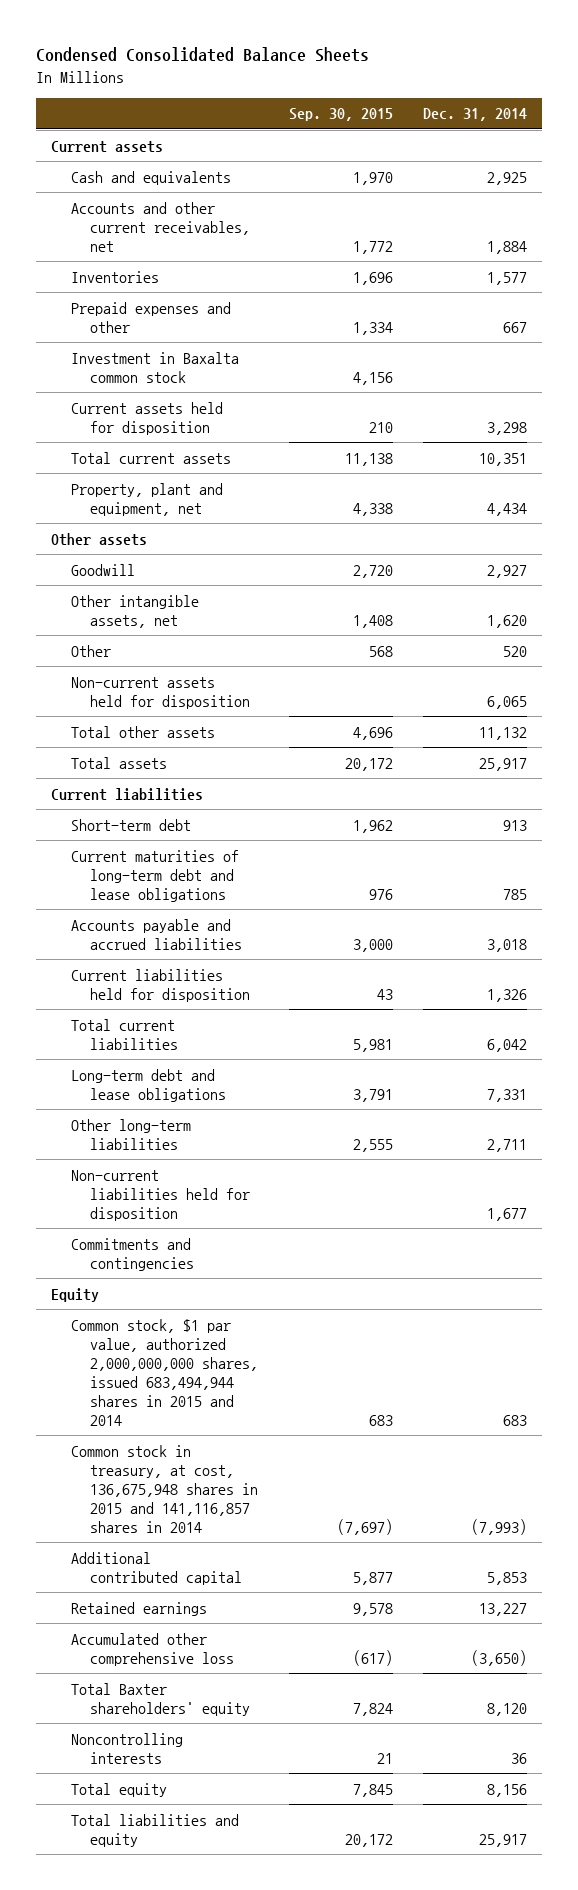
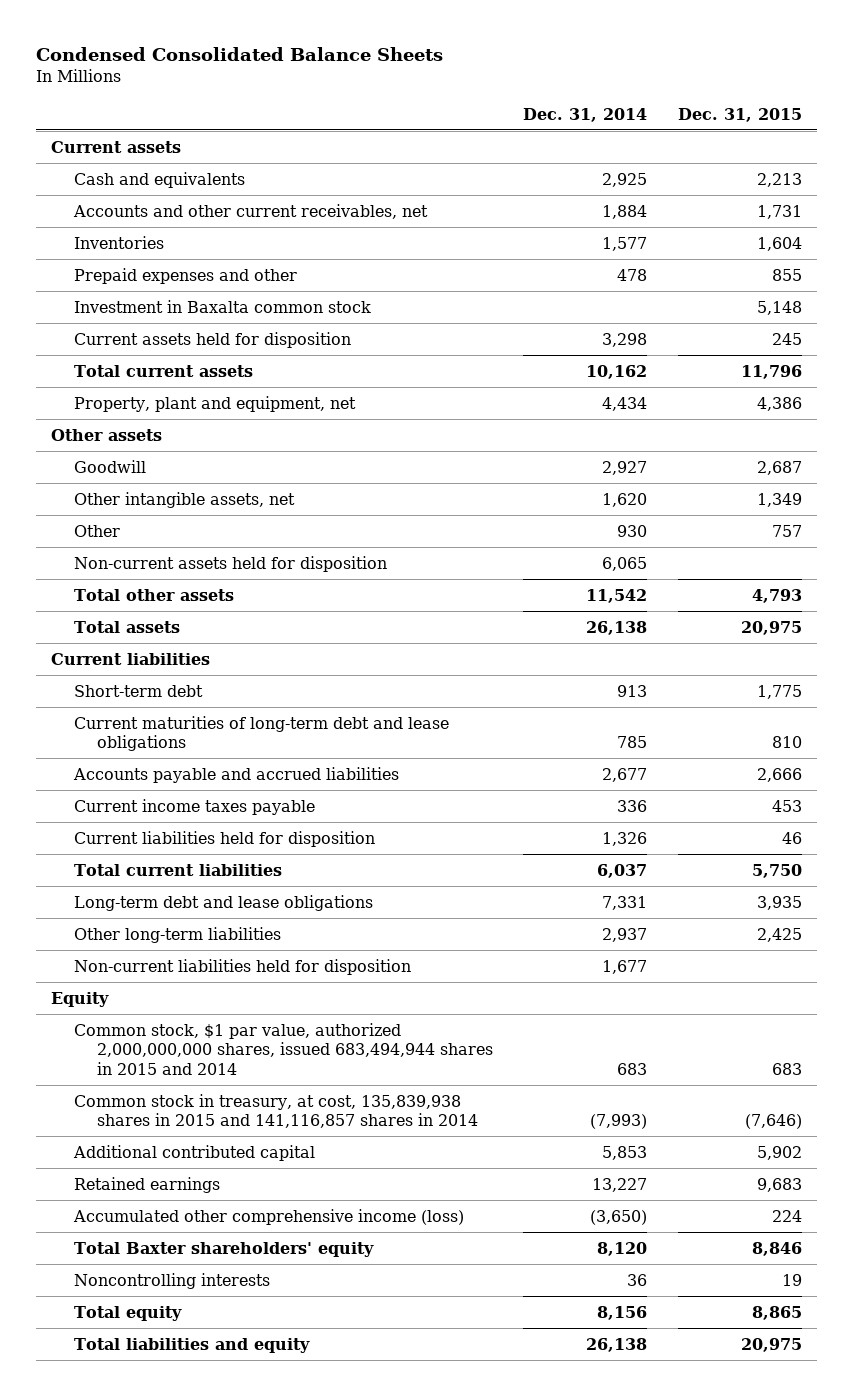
- | Sep. 30, 2015 | Dec. 31, 2014
+ | Dec. 31, 2014 | Dec. 31, 2015
- Prepaid expenses and other | 1,334 | 667
+ Prepaid expenses and other | 478 | 855
- Total current assets | 11,138 | 10,351
+ Total current assets | 10,162 | 11,796
- Other | 568 | 520
+ Other | 930 | 757
- Total other assets | 4,696 | 11,132
- Total assets | 20,172 | 25,917
+ Total other assets | 11,542 | 4,793
+ Total assets | 26,138 | 20,975
- Accounts payable and accrued liabilities | 3,000 | 3,018
+ Accounts payable and accrued liabilities | 2,677 | 2,666
+ Current income taxes payable | 336 | 453
- Total current liabilities | 5,981 | 6,042
+ Total current liabilities | 6,037 | 5,750
- Other long-term liabilities | 2,555 | 2,711
+ Other long-term liabilities | 2,937 | 2,425
- Commitments and contingencies
- Common stock in treasury, at cost, 136,675,948 shares in 2015 and 141,116,857 shares in 2014 | (7,697) | (7,993)
+ Common stock in treasury, at cost, 135,839,938 shares in 2015 and 141,116,857 shares in 2014 | (7,993) | (7,646)
- Accumulated other comprehensive loss | (617) | (3,650)
+ Accumulated other comprehensive income (loss) | (3,650) | 224
- Total liabilities and equity | 20,172 | 25,917
+ Total liabilities and equity | 26,138 | 20,975

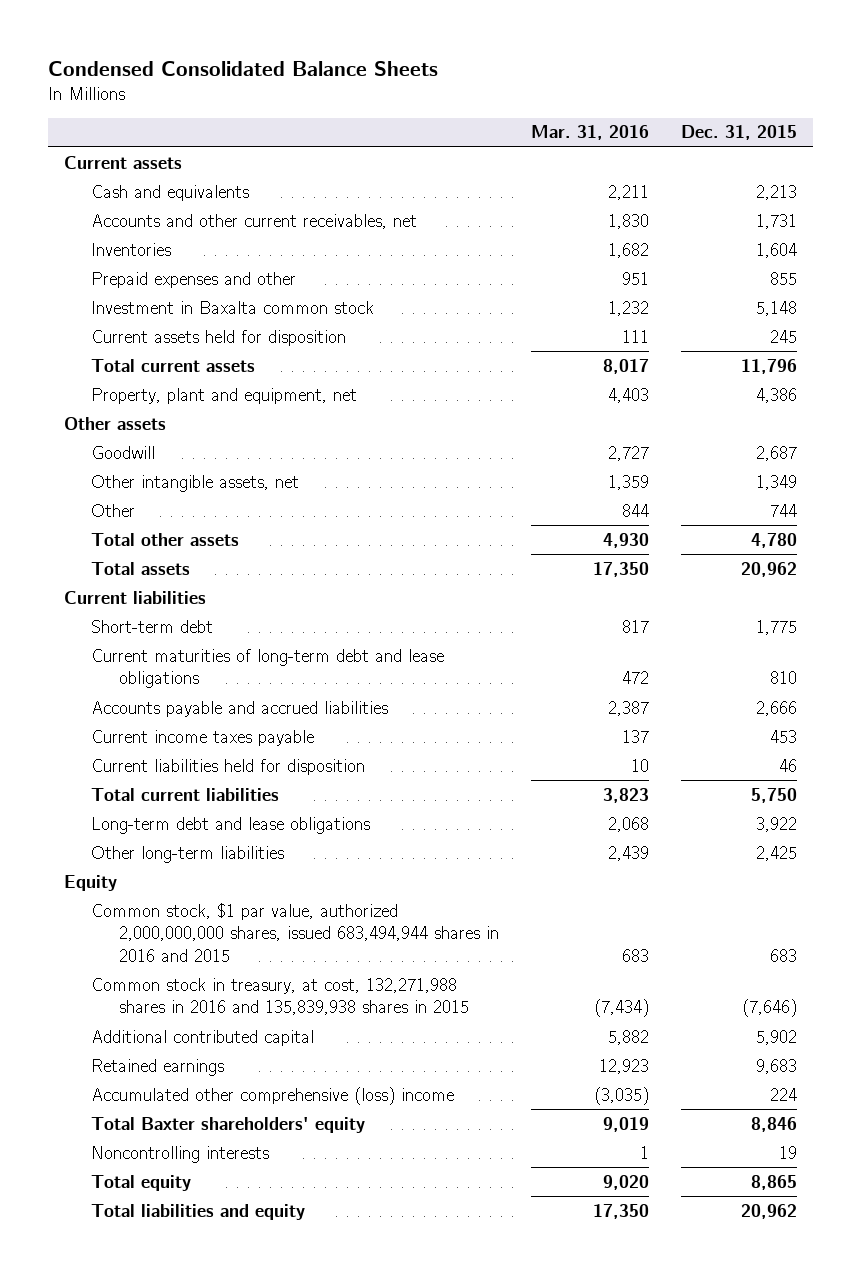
- | Dec. 31, 2014 | Dec. 31, 2015
+ | Mar. 31, 2016 | Dec. 31, 2015
- Other | 930 | 757
- Non-current assets held for disposition | 6,065 |
- Total other assets | 11,542 | 4,793
- Total assets | 26,138 | 20,975
+ Other | 844 | 744
+ Total other assets | 4,930 | 4,780
+ Total assets | 17,350 | 20,962
- Long-term debt and lease obligations | 7,331 | 3,935
+ Long-term debt and lease obligations | 2,068 | 3,922
- Non-current liabilities held for disposition | 1,677 |
- Common stock, $1 par value, authorized 2,000,000,000 shares, issued 683,494,944 shares in 2015 and 2014 | 683 | 683
- Common stock in treasury, at cost, 135,839,938 shares in 2015 and 141,116,857 shares in 2014 | (7,993) | (7,646)
+ Common stock, $1 par value, authorized 2,000,000,000 shares, issued 683,494,944 shares in 2016 and 2015 | 683 | 683
+ Common stock in treasury, at cost, 132,271,988 shares in 2016 and 135,839,938 shares in 2015 | (7,434) | (7,646)
- Accumulated other comprehensive income (loss) | (3,650) | 224
+ Accumulated other comprehensive (loss) income | (3,035) | 224
- Total liabilities and equity | 26,138 | 20,975
+ Total liabilities and equity | 17,350 | 20,962

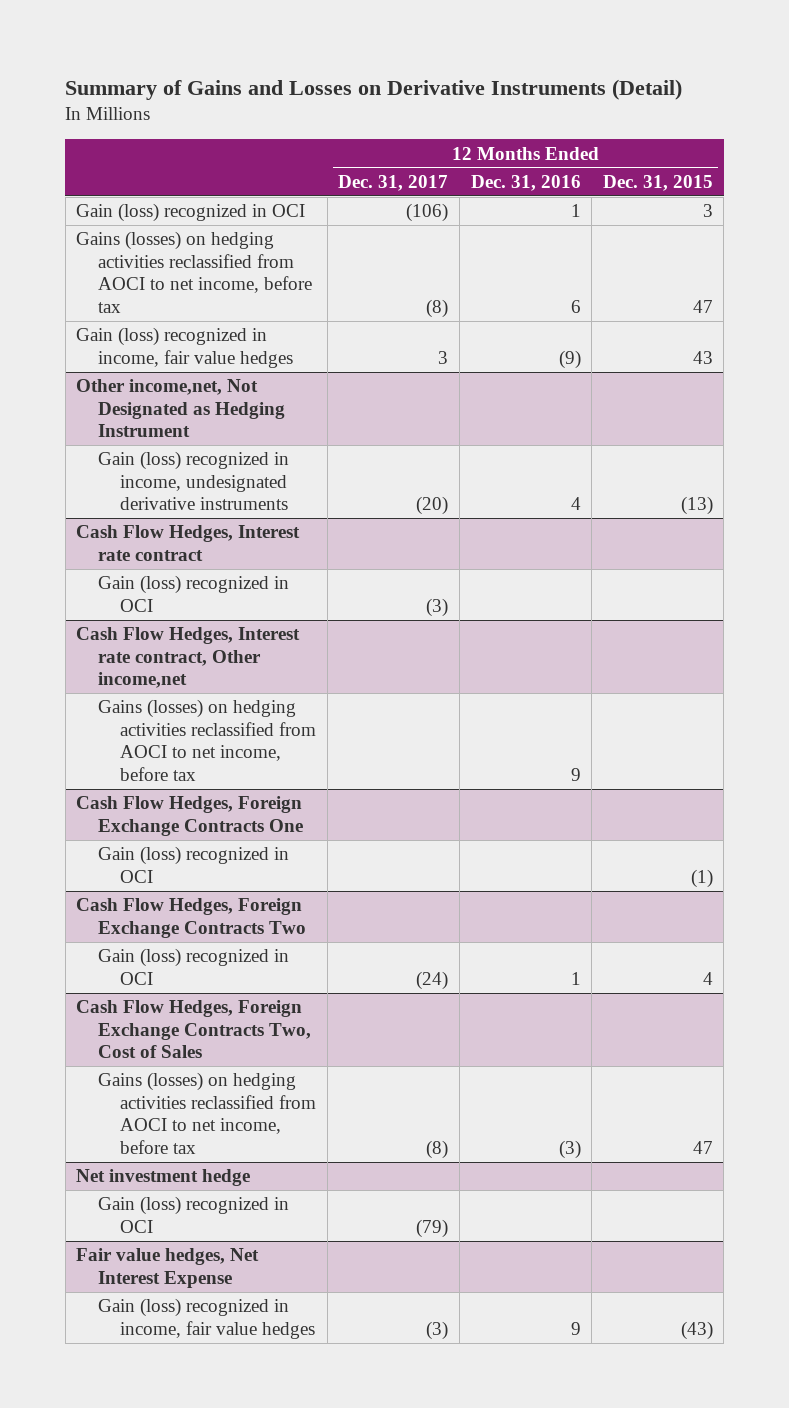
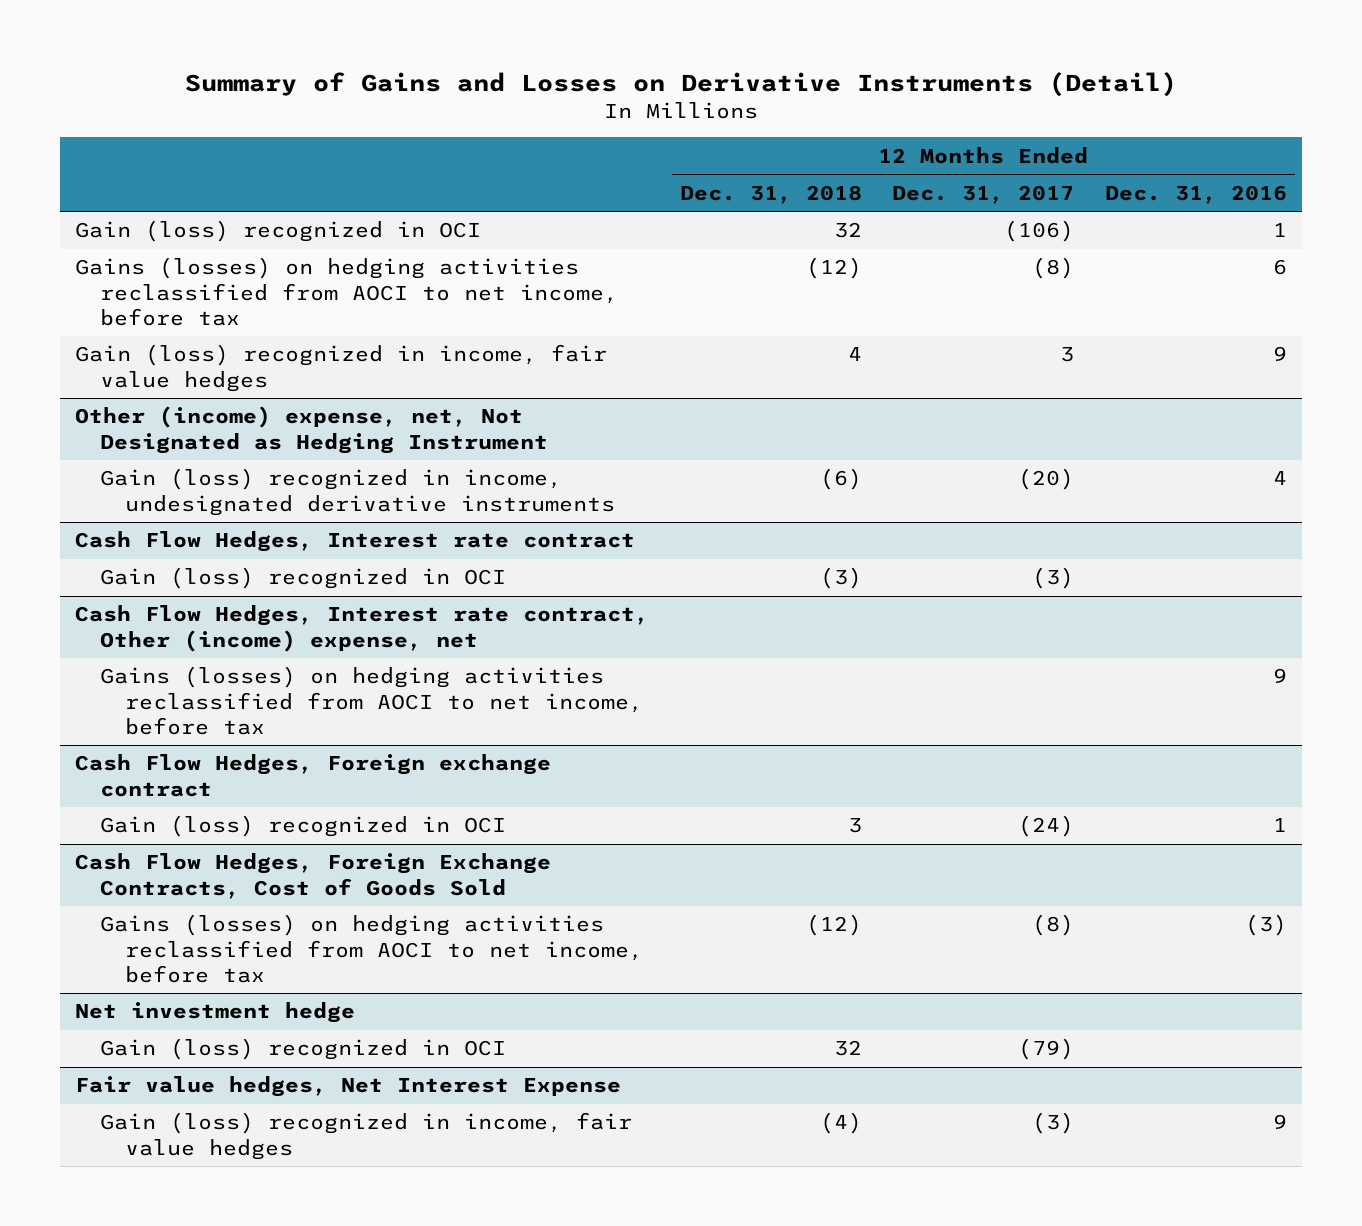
- | 12 Months Ended Dec. 31, 2017 | 12 Months Ended Dec. 31, 2016 | 12 Months Ended Dec. 31, 2015
+ | 12 Months Ended Dec. 31, 2018 | 12 Months Ended Dec. 31, 2017 | 12 Months Ended Dec. 31, 2016
- Gain (loss) recognized in income, fair value hedges | 3 | (9) | 43
- Other income,net, Not Designated as Hedging Instrument
+ Gain (loss) recognized in income, fair value hedges | 4 | 3 | 9
+ Other (income) expense, net, Not Designated as Hedging Instrument
- Cash Flow Hedges, Interest rate contract, Other income,net
+ Cash Flow Hedges, Interest rate contract, Other (income) expense, net
- Cash Flow Hedges, Foreign Exchange Contracts One
- Gain (loss) recognized in OCI | | | (1)
- Cash Flow Hedges, Foreign Exchange Contracts Two
+ Cash Flow Hedges, Foreign exchange contract
- Cash Flow Hedges, Foreign Exchange Contracts Two, Cost of Sales
+ Cash Flow Hedges, Foreign Exchange Contracts, Cost of Goods Sold

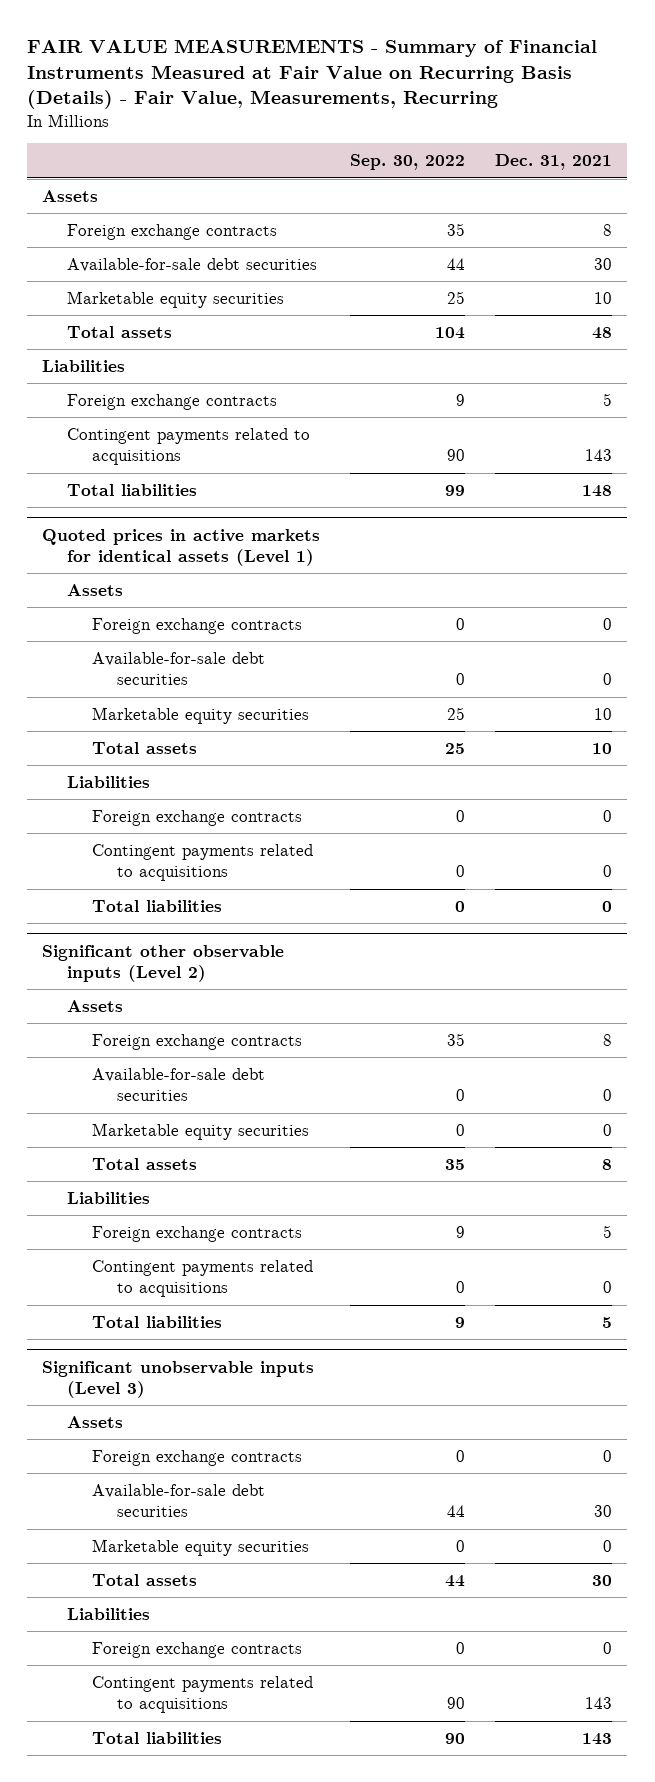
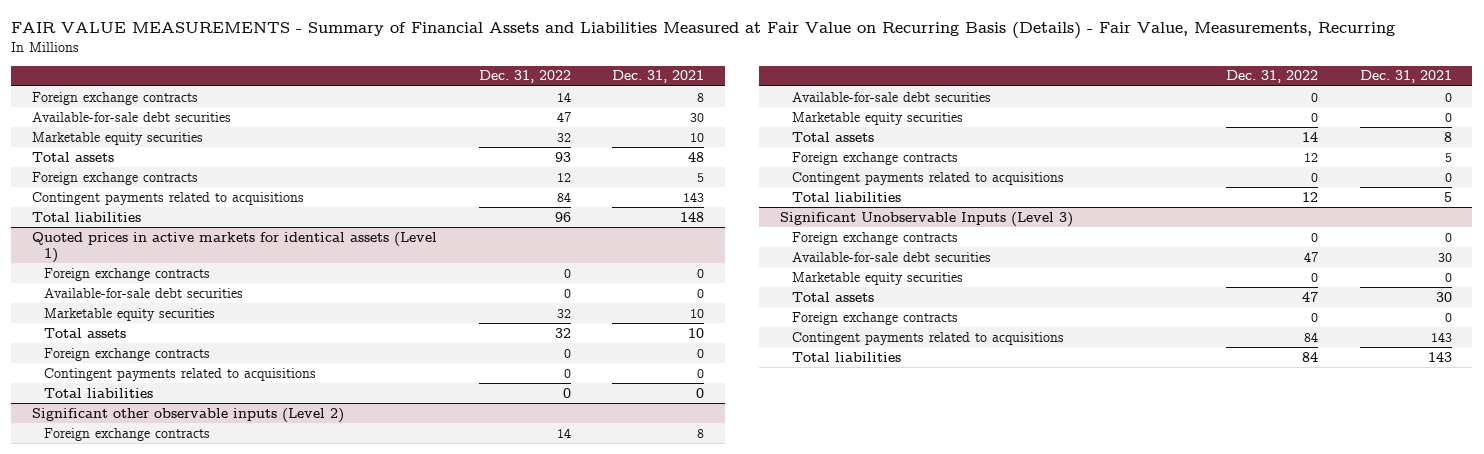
- FAIR VALUE MEASUREMENTS - Summary of Financial Instruments Measured at Fair Value on Recurring Basis (Details) - Fair Value, Measurements, Recurring
+ FAIR VALUE MEASUREMENTS - Summary of Financial Assets and Liabilities Measured at Fair Value on Recurring Basis (Details) - Fair Value, Measurements, Recurring
- | Sep. 30, 2022 | Dec. 31, 2021
+ | Dec. 31, 2022 | Dec. 31, 2021
- Assets
- Liabilities
@ Quoted prices in active markets for identical assets (Level 1)
- Assets
- Liabilities
@ Significant other observable inputs (Level 2)
- Assets
- Liabilities
- Significant unobservable inputs (Level 3)
- Assets
+ Significant Unobservable Inputs (Level 3)
- Liabilities

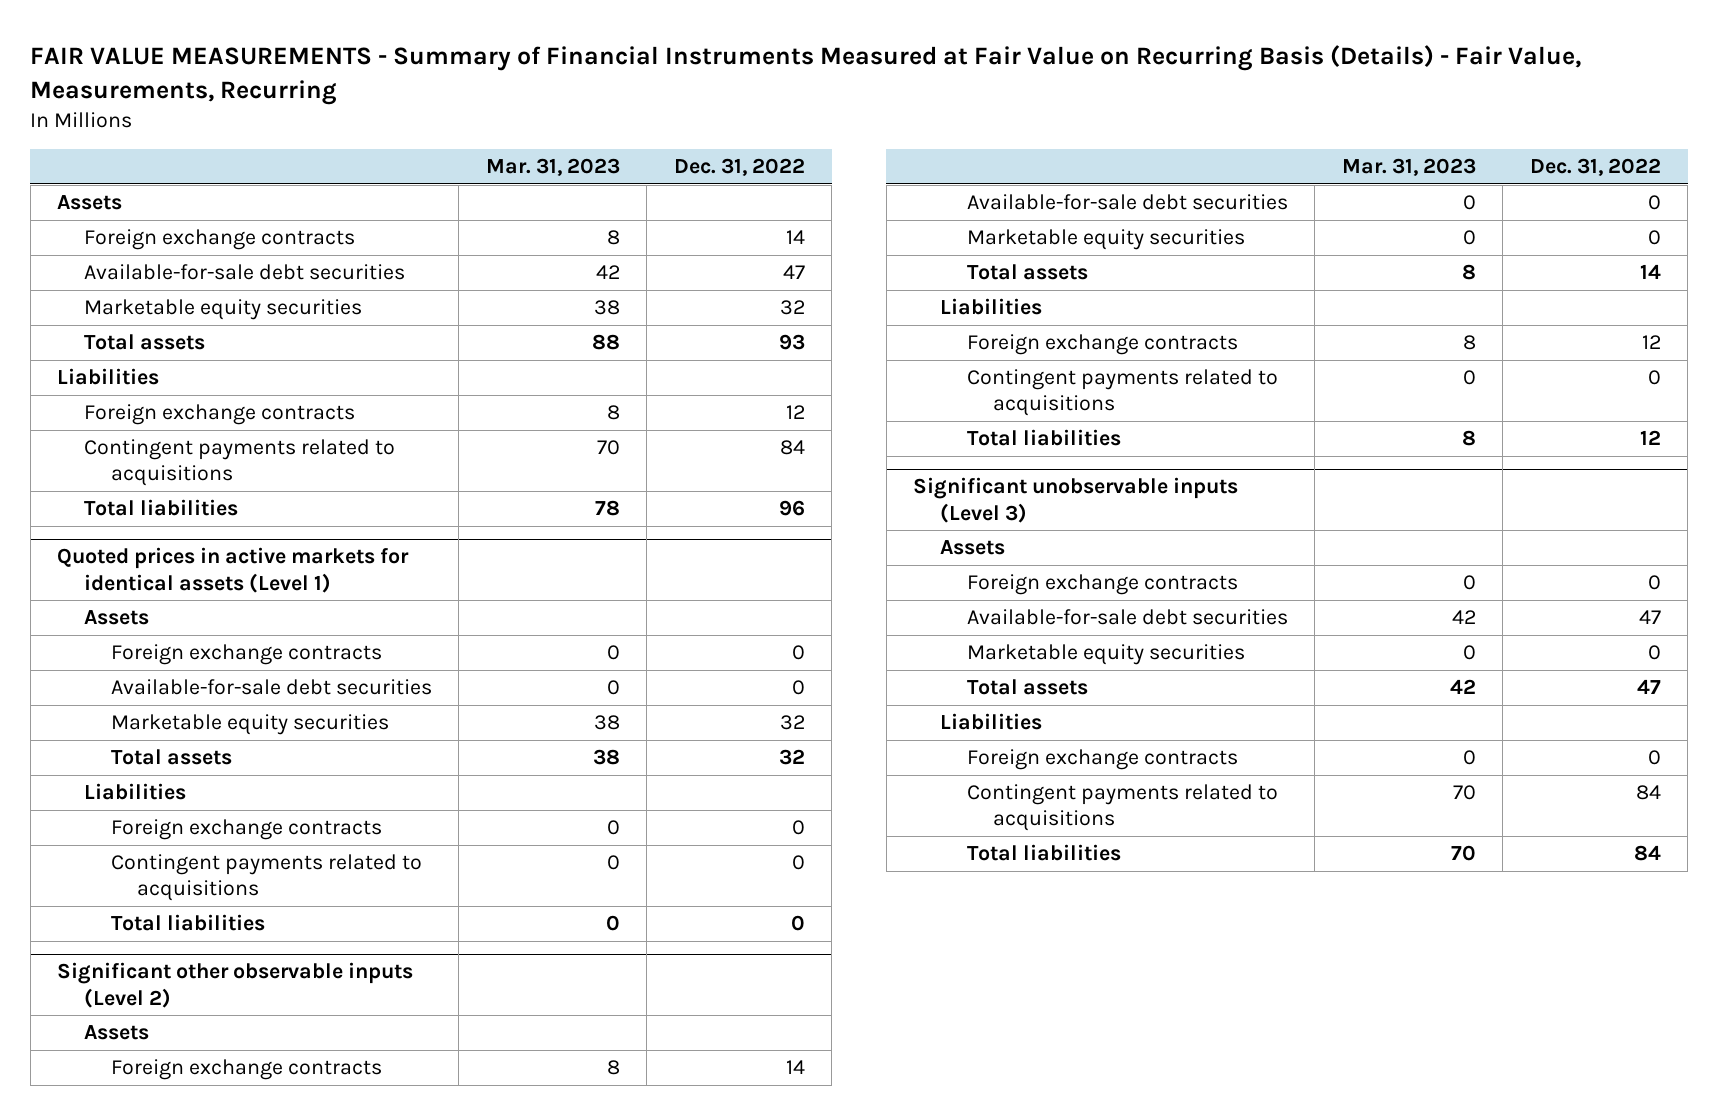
- FAIR VALUE MEASUREMENTS - Summary of Financial Assets and Liabilities Measured at Fair Value on Recurring Basis (Details) - Fair Value, Measurements, Recurring
+ FAIR VALUE MEASUREMENTS - Summary of Financial Instruments Measured at Fair Value on Recurring Basis (Details) - Fair Value, Measurements, Recurring
- | Dec. 31, 2022 | Dec. 31, 2021
+ | Mar. 31, 2023 | Dec. 31, 2022
+ Assets
+ Liabilities
@ Quoted prices in active markets for identical assets (Level 1)
+ Assets
+ Liabilities
@ Significant other observable inputs (Level 2)
+ Assets
+ Liabilities
- Significant Unobservable Inputs (Level 3)
+ Significant unobservable inputs (Level 3)
+ Assets
+ Liabilities

